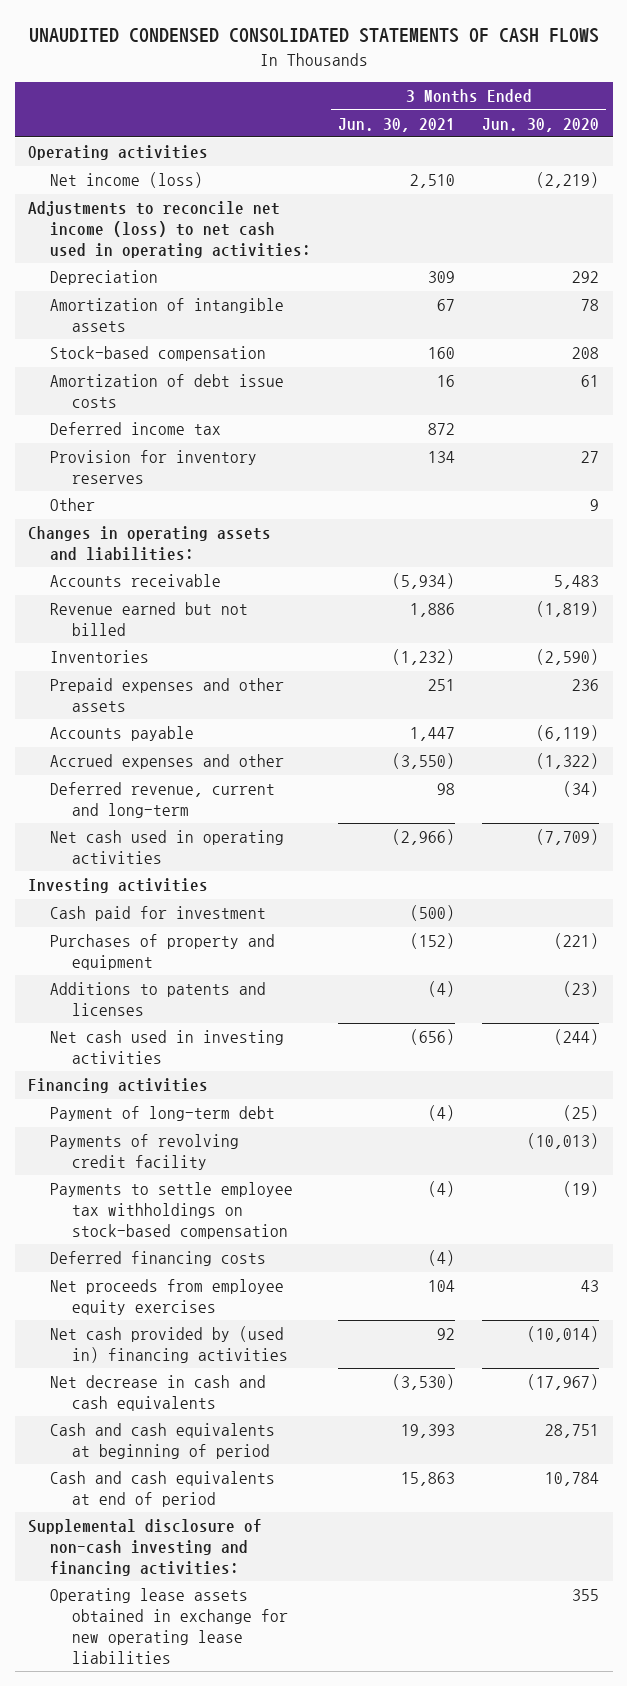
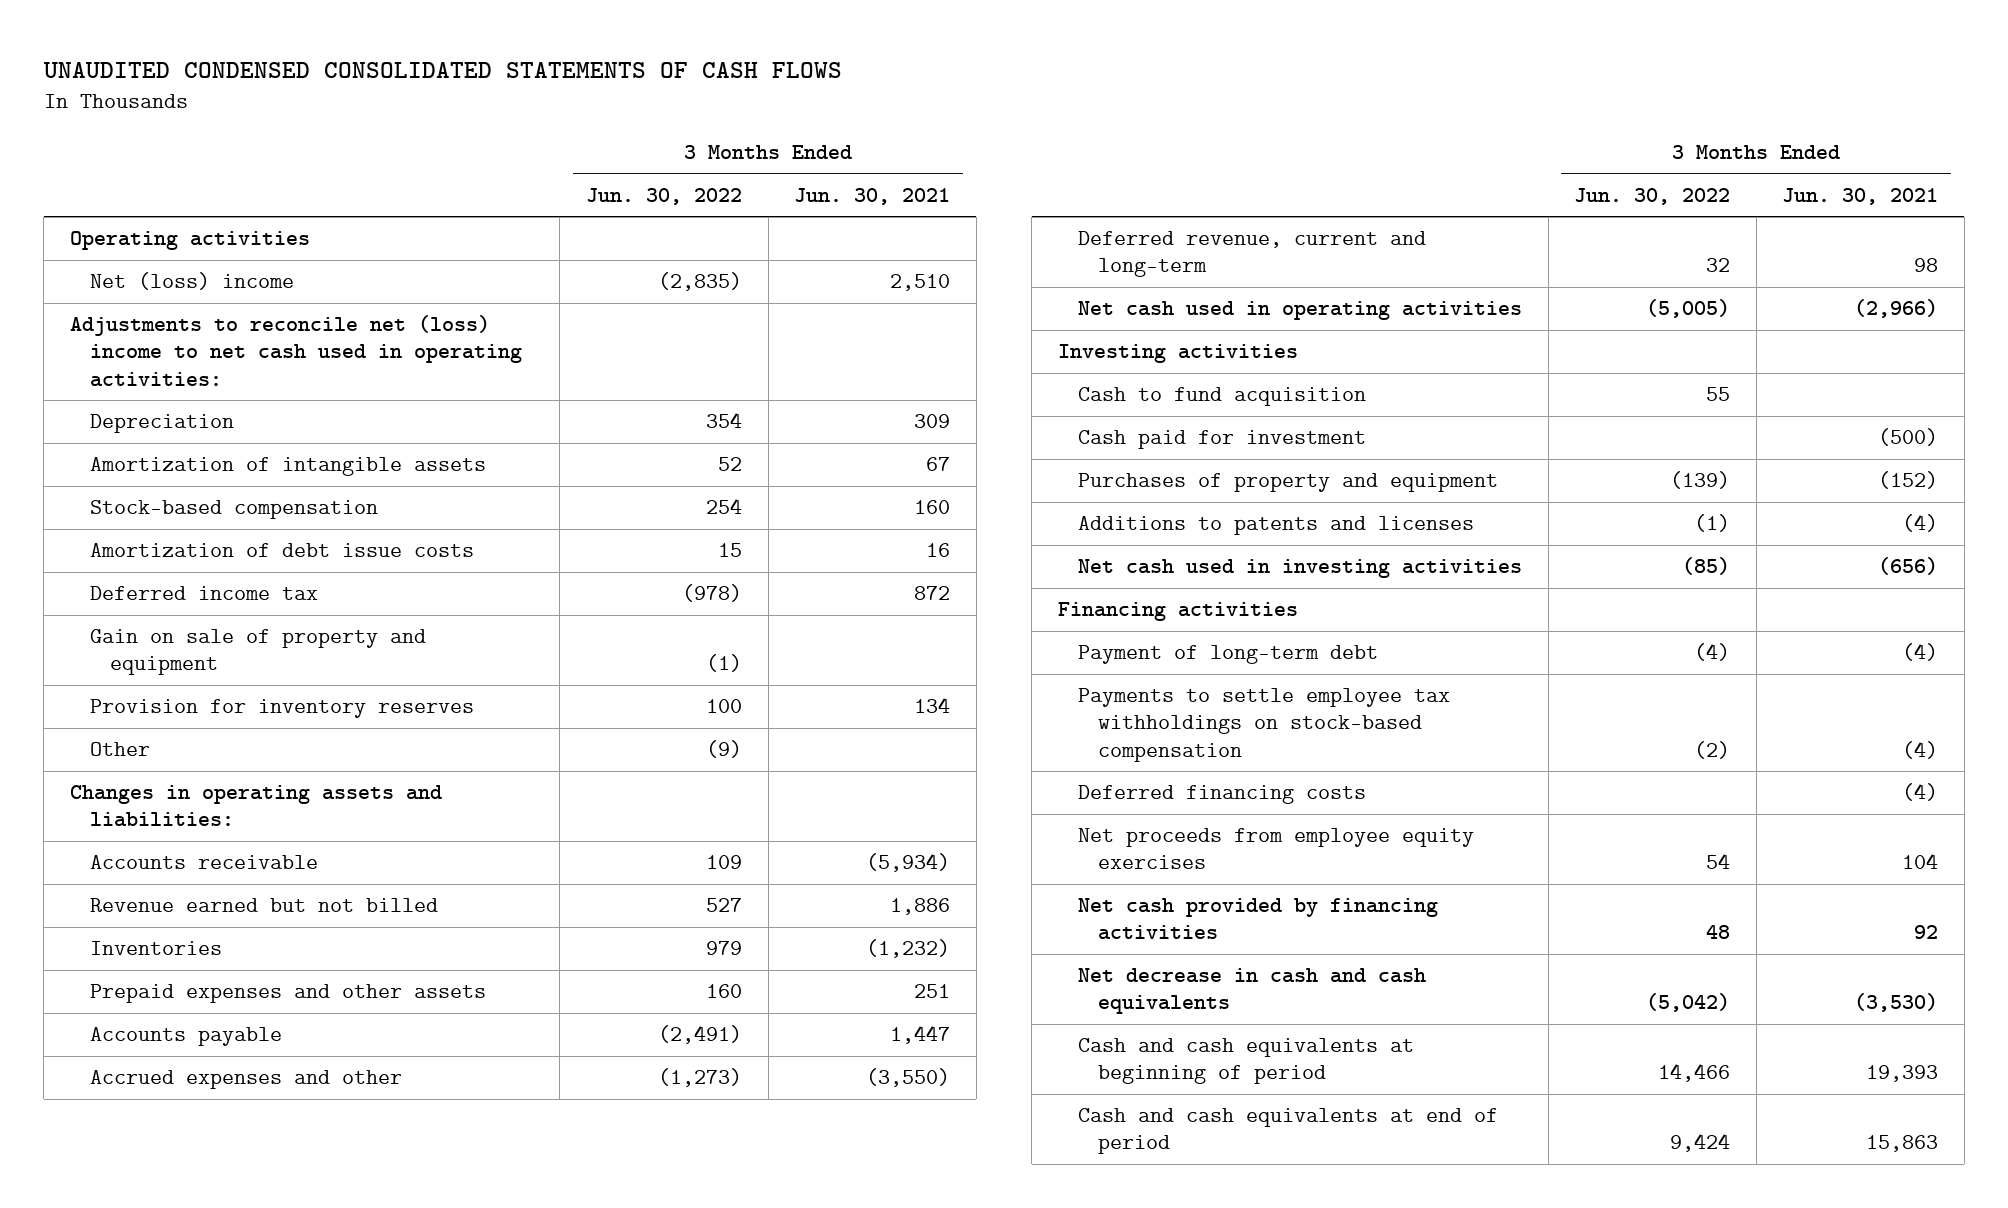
- | 3 Months Ended Jun. 30, 2021 | 3 Months Ended Jun. 30, 2020
+ | 3 Months Ended Jun. 30, 2022 | 3 Months Ended Jun. 30, 2021
- Net income (loss) | 2,510 | (2,219)
- Adjustments to reconcile net income (loss) to net cash used in operating activities:
+ Net (loss) income | (2,835) | 2,510
+ Adjustments to reconcile net (loss) income to net cash used in operating activities:
+ Gain on sale of property and equipment | (1) |
+ Cash to fund acquisition | 55 |
- Payments of revolving credit facility | | (10,013)
- Net cash provided by (used in) financing activities | 92 | (10,014)
+ Net cash provided by financing activities | 48 | 92
- Supplemental disclosure of non-cash investing and financing activities:
- Operating lease assets obtained in exchange for new operating lease liabilities | | 355

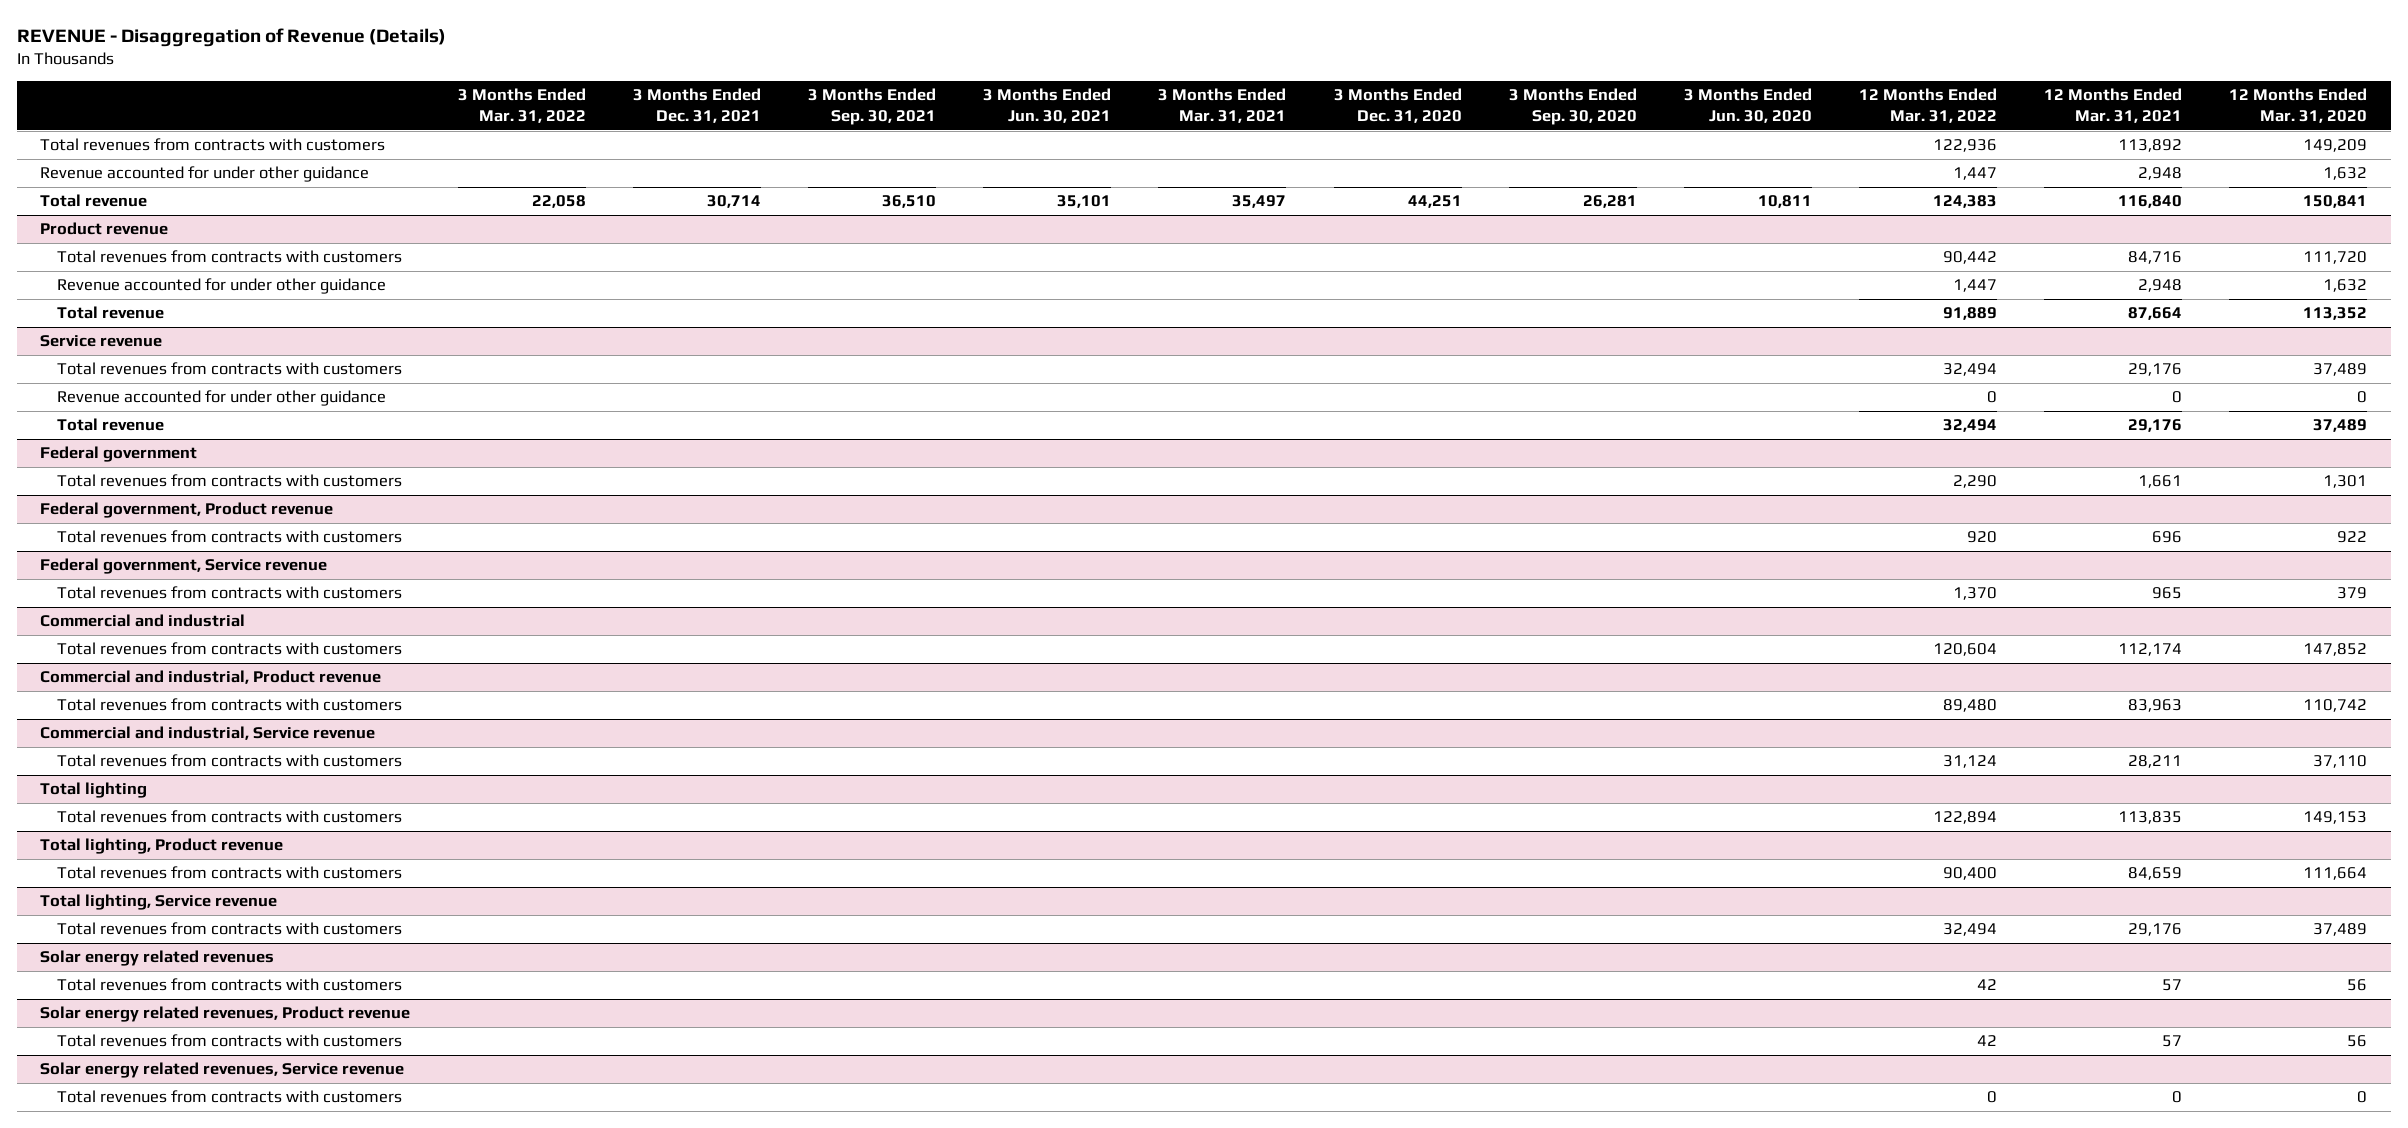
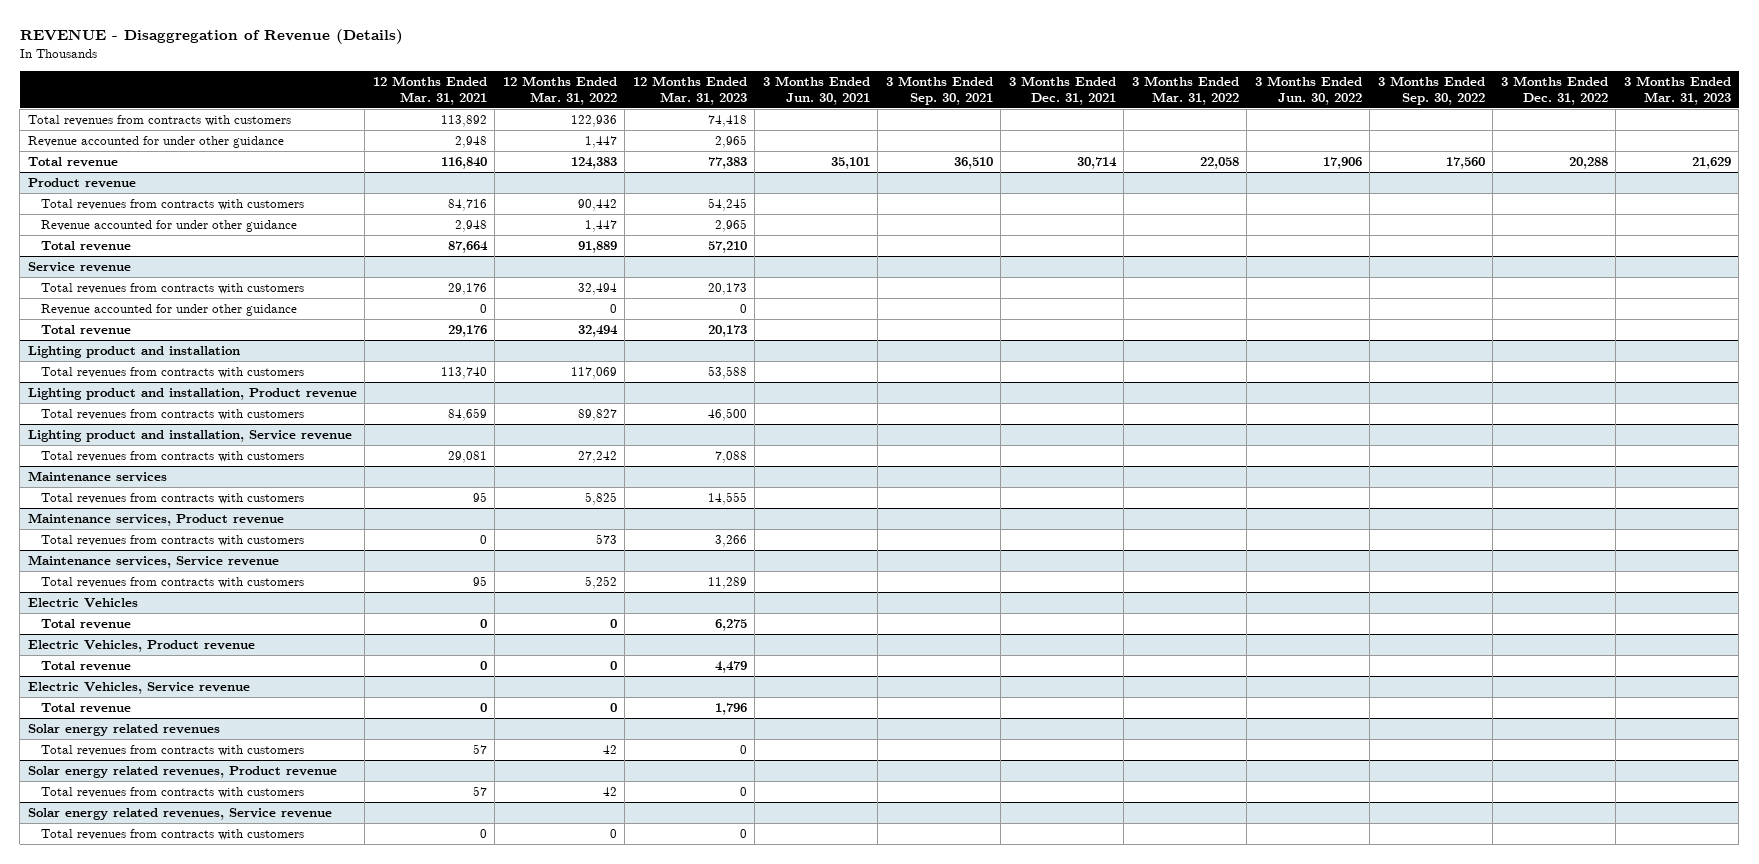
- | 3 Months Ended Mar. 31, 2022 | 3 Months Ended Dec. 31, 2021 | 3 Months Ended Sep. 30, 2021 | 3 Months Ended Jun. 30, 2021 | 3 Months Ended Mar. 31, 2021 | 3 Months Ended Dec. 31, 2020 | 3 Months Ended Sep. 30, 2020 | 3 Months Ended Jun. 30, 2020 | 12 Months Ended Mar. 31, 2022 | 12 Months Ended Mar. 31, 2021 | 12 Months Ended Mar. 31, 2020
+ | 12 Months Ended Mar. 31, 2021 | 12 Months Ended Mar. 31, 2022 | 12 Months Ended Mar. 31, 2023 | 3 Months Ended Jun. 30, 2021 | 3 Months Ended Sep. 30, 2021 | 3 Months Ended Dec. 31, 2021 | 3 Months Ended Mar. 31, 2022 | 3 Months Ended Jun. 30, 2022 | 3 Months Ended Sep. 30, 2022 | 3 Months Ended Dec. 31, 2022 | 3 Months Ended Mar. 31, 2023
- Federal government
- Total revenues from contracts with customers | | | | | | | | | 2,290 | 1,661 | 1,301
- Federal government, Product revenue
- Total revenues from contracts with customers | | | | | | | | | 920 | 696 | 922
- Federal government, Service revenue
- Total revenues from contracts with customers | | | | | | | | | 1,370 | 965 | 379
- Commercial and industrial
- Total revenues from contracts with customers | | | | | | | | | 120,604 | 112,174 | 147,852
- Commercial and industrial, Product revenue
- Total revenues from contracts with customers | | | | | | | | | 89,480 | 83,963 | 110,742
- Commercial and industrial, Service revenue
- Total revenues from contracts with customers | | | | | | | | | 31,124 | 28,211 | 37,110
- Total lighting
- Total revenues from contracts with customers | | | | | | | | | 122,894 | 113,835 | 149,153
- Total lighting, Product revenue
- Total revenues from contracts with customers | | | | | | | | | 90,400 | 84,659 | 111,664
- Total lighting, Service revenue
- Total revenues from contracts with customers | | | | | | | | | 32,494 | 29,176 | 37,489
+ Lighting product and installation
+ Total revenues from contracts with customers | 113,740 | 117,069 | 53,588 | | | | | | | |
+ Lighting product and installation, Product revenue
+ Total revenues from contracts with customers | 84,659 | 89,827 | 46,500 | | | | | | | |
+ Lighting product and installation, Service revenue
+ Total revenues from contracts with customers | 29,081 | 27,242 | 7,088 | | | | | | | |
+ Maintenance services
+ Total revenues from contracts with customers | 95 | 5,825 | 14,555 | | | | | | | |
+ Maintenance services, Product revenue
+ Total revenues from contracts with customers | 0 | 573 | 3,266 | | | | | | | |
+ Maintenance services, Service revenue
+ Total revenues from contracts with customers | 95 | 5,252 | 11,289 | | | | | | | |
+ Electric Vehicles
+ Total revenue | 0 | 0 | 6,275 | | | | | | | |
+ Electric Vehicles, Product revenue
+ Total revenue | 0 | 0 | 4,479 | | | | | | | |
+ Electric Vehicles, Service revenue
+ Total revenue | 0 | 0 | 1,796 | | | | | | | |

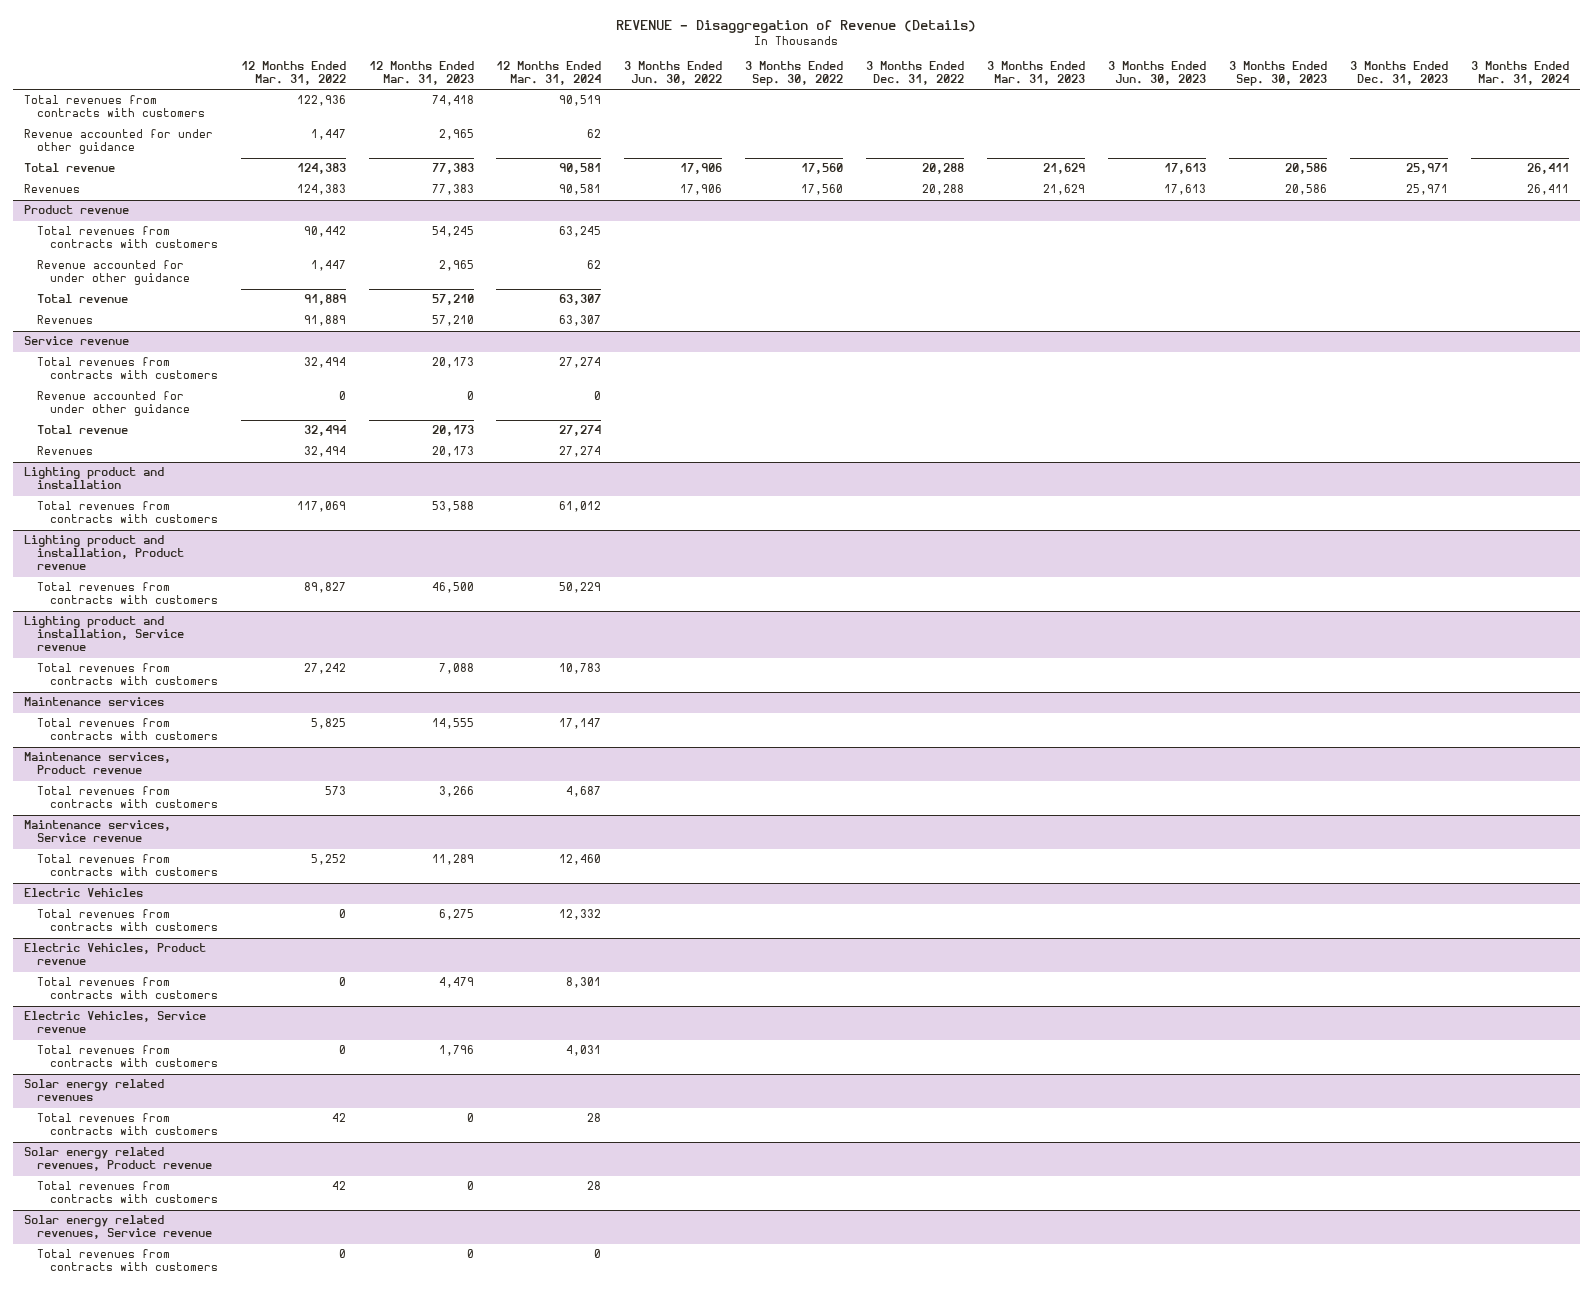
- | 12 Months Ended Mar. 31, 2021 | 12 Months Ended Mar. 31, 2022 | 12 Months Ended Mar. 31, 2023 | 3 Months Ended Jun. 30, 2021 | 3 Months Ended Sep. 30, 2021 | 3 Months Ended Dec. 31, 2021 | 3 Months Ended Mar. 31, 2022 | 3 Months Ended Jun. 30, 2022 | 3 Months Ended Sep. 30, 2022 | 3 Months Ended Dec. 31, 2022 | 3 Months Ended Mar. 31, 2023
+ | 12 Months Ended Mar. 31, 2022 | 12 Months Ended Mar. 31, 2023 | 12 Months Ended Mar. 31, 2024 | 3 Months Ended Jun. 30, 2022 | 3 Months Ended Sep. 30, 2022 | 3 Months Ended Dec. 31, 2022 | 3 Months Ended Mar. 31, 2023 | 3 Months Ended Jun. 30, 2023 | 3 Months Ended Sep. 30, 2023 | 3 Months Ended Dec. 31, 2023 | 3 Months Ended Mar. 31, 2024
+ Revenues | 124,383 | 77,383 | 90,581 | 17,906 | 17,560 | 20,288 | 21,629 | 17,613 | 20,586 | 25,971 | 26,411
@ Product revenue
+ Revenues | 91,889 | 57,210 | 63,307 | | | | | | | |
@ Service revenue
+ Revenues | 32,494 | 20,173 | 27,274 | | | | | | | |
@ Electric Vehicles
- Total revenue | 0 | 0 | 6,275 | | | | | | | |
+ Total revenues from contracts with customers | 0 | 6,275 | 12,332 | | | | | | | |
@ Electric Vehicles, Product revenue
- Total revenue | 0 | 0 | 4,479 | | | | | | | |
+ Total revenues from contracts with customers | 0 | 4,479 | 8,301 | | | | | | | |
@ Electric Vehicles, Service revenue
- Total revenue | 0 | 0 | 1,796 | | | | | | | |
+ Total revenues from contracts with customers | 0 | 1,796 | 4,031 | | | | | | | |

